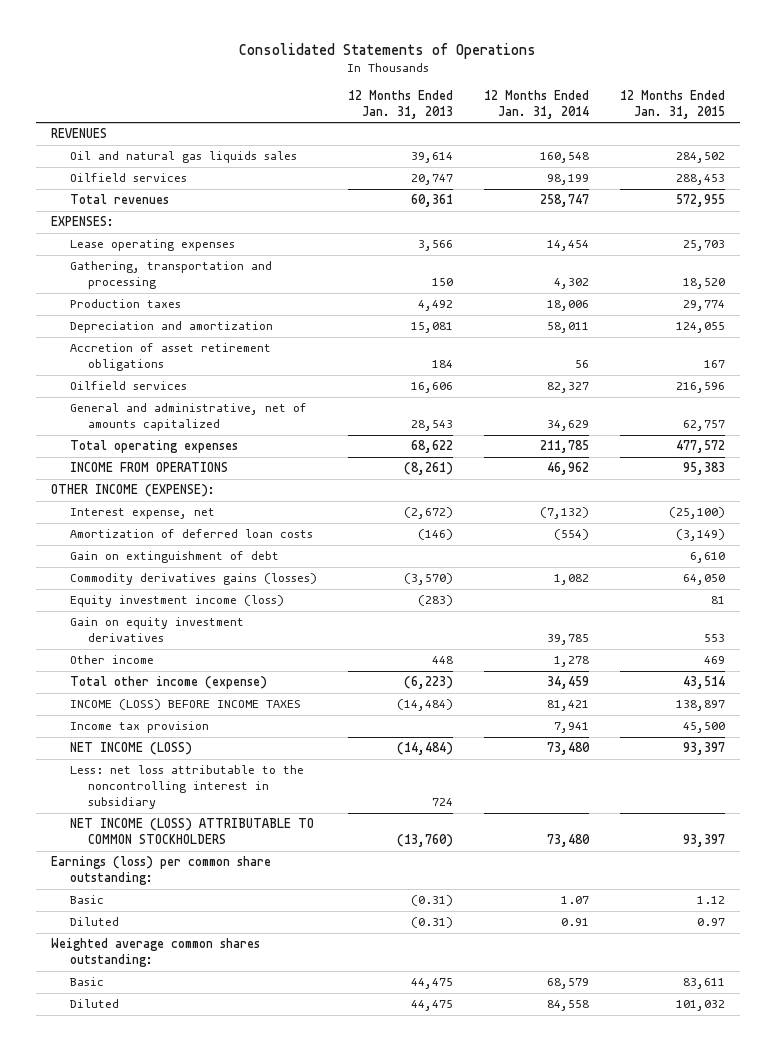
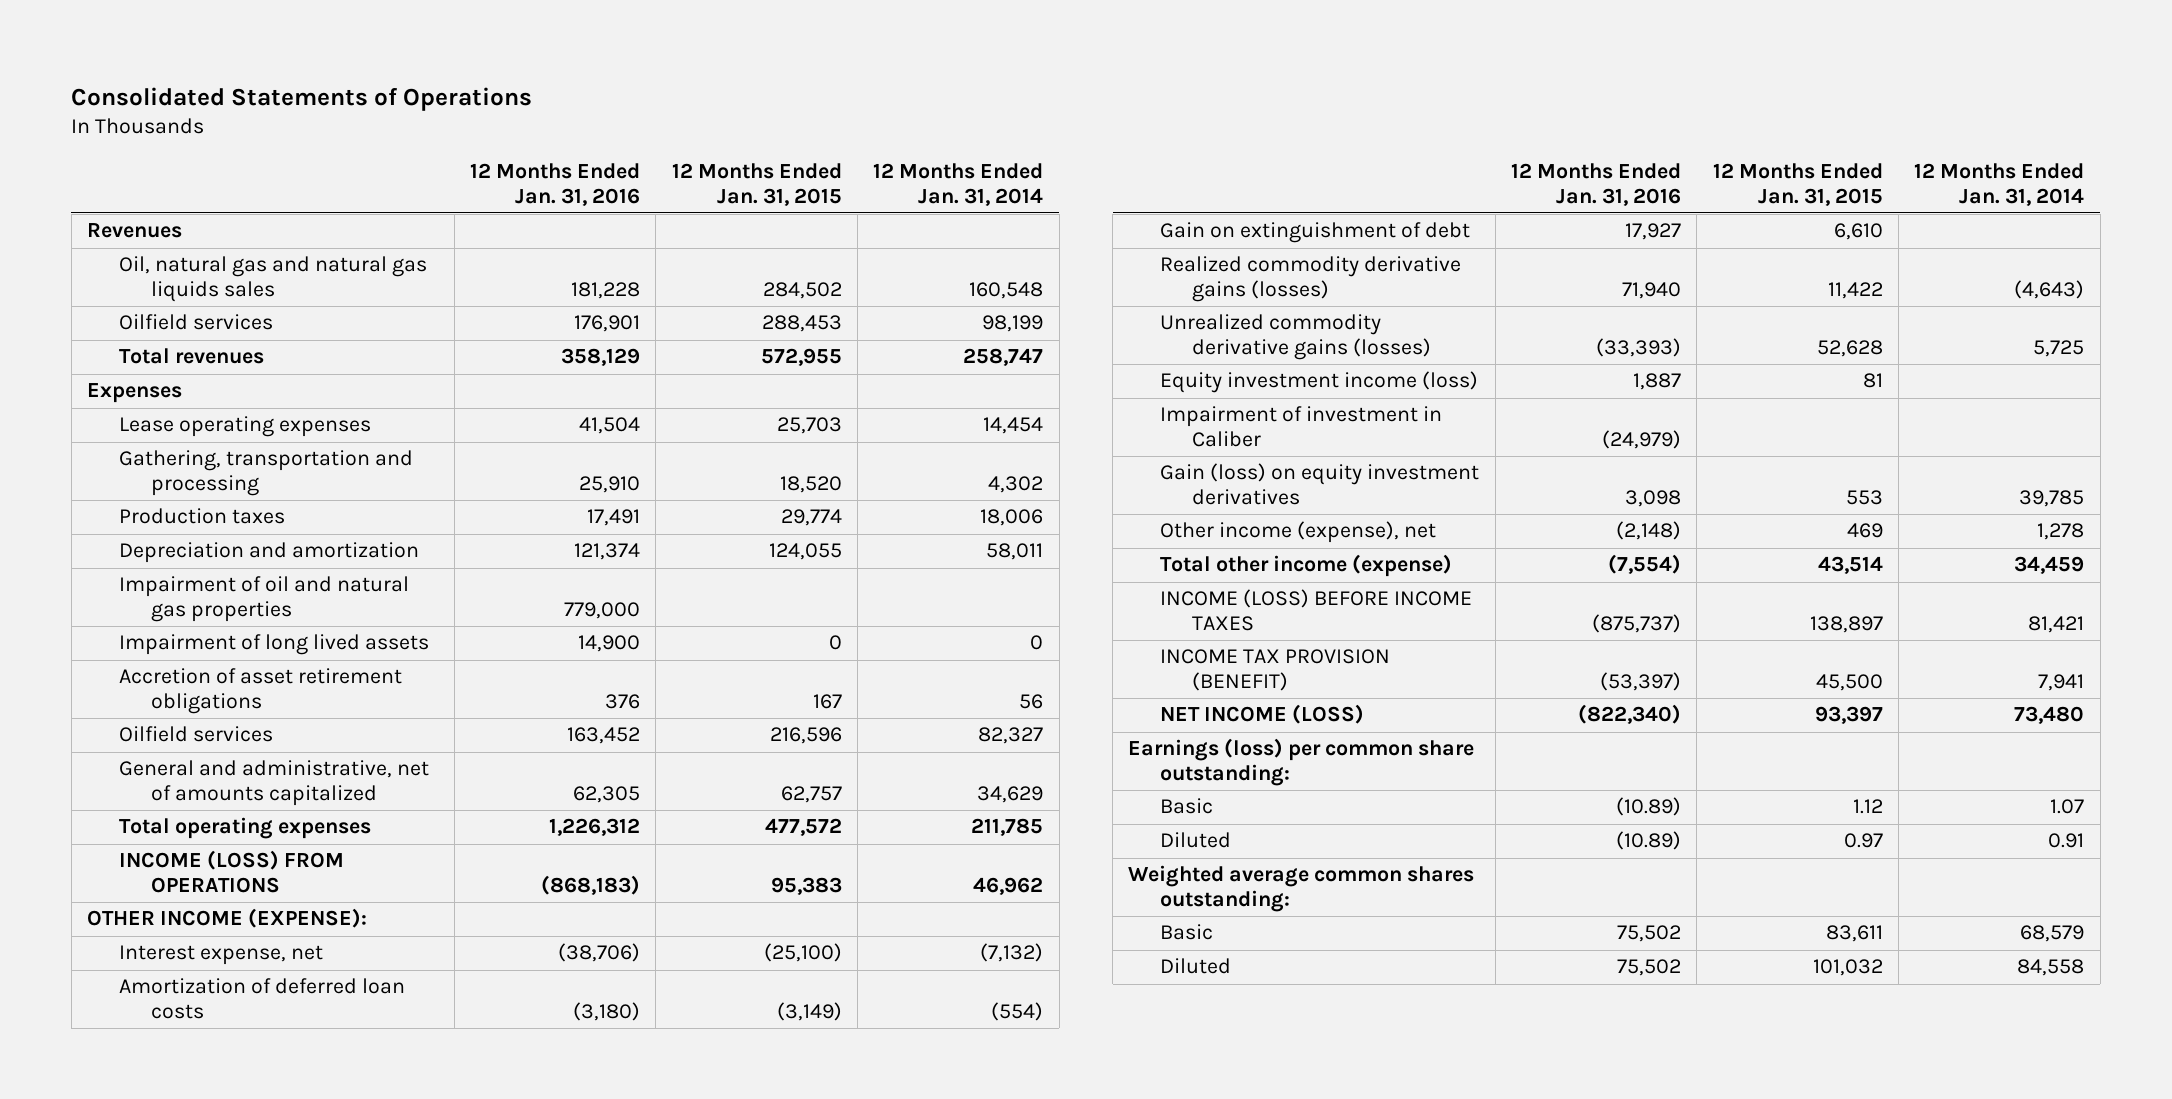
- | 12 Months Ended Jan. 31, 2013 | 12 Months Ended Jan. 31, 2014 | 12 Months Ended Jan. 31, 2015
+ | 12 Months Ended Jan. 31, 2016 | 12 Months Ended Jan. 31, 2015 | 12 Months Ended Jan. 31, 2014
- REVENUES
- Oil and natural gas liquids sales | 39,614 | 160,548 | 284,502
+ Revenues
+ Oil, natural gas and natural gas liquids sales | 181,228 | 284,502 | 160,548
- EXPENSES:
+ Expenses
+ Impairment of oil and natural gas properties | 779,000 | |
+ Impairment of long lived assets | 14,900 | 0 | 0
- INCOME FROM OPERATIONS | (8,261) | 46,962 | 95,383
+ INCOME (LOSS) FROM OPERATIONS | (868,183) | 95,383 | 46,962
- Commodity derivatives gains (losses) | (3,570) | 1,082 | 64,050
+ Realized commodity derivative gains (losses) | 71,940 | 11,422 | (4,643)
+ Unrealized commodity derivative gains (losses) | (33,393) | 52,628 | 5,725
- Gain on equity investment derivatives | | 39,785 | 553
- Other income | 448 | 1,278 | 469
+ Impairment of investment in Caliber | (24,979) | |
+ Gain (loss) on equity investment derivatives | 3,098 | 553 | 39,785
+ Other income (expense), net | (2,148) | 469 | 1,278
- Income tax provision | | 7,941 | 45,500
+ INCOME TAX PROVISION (BENEFIT) | (53,397) | 45,500 | 7,941
- Less: net loss attributable to the noncontrolling interest in subsidiary | 724 | |
- NET INCOME (LOSS) ATTRIBUTABLE TO COMMON STOCKHOLDERS | (13,760) | 73,480 | 93,397

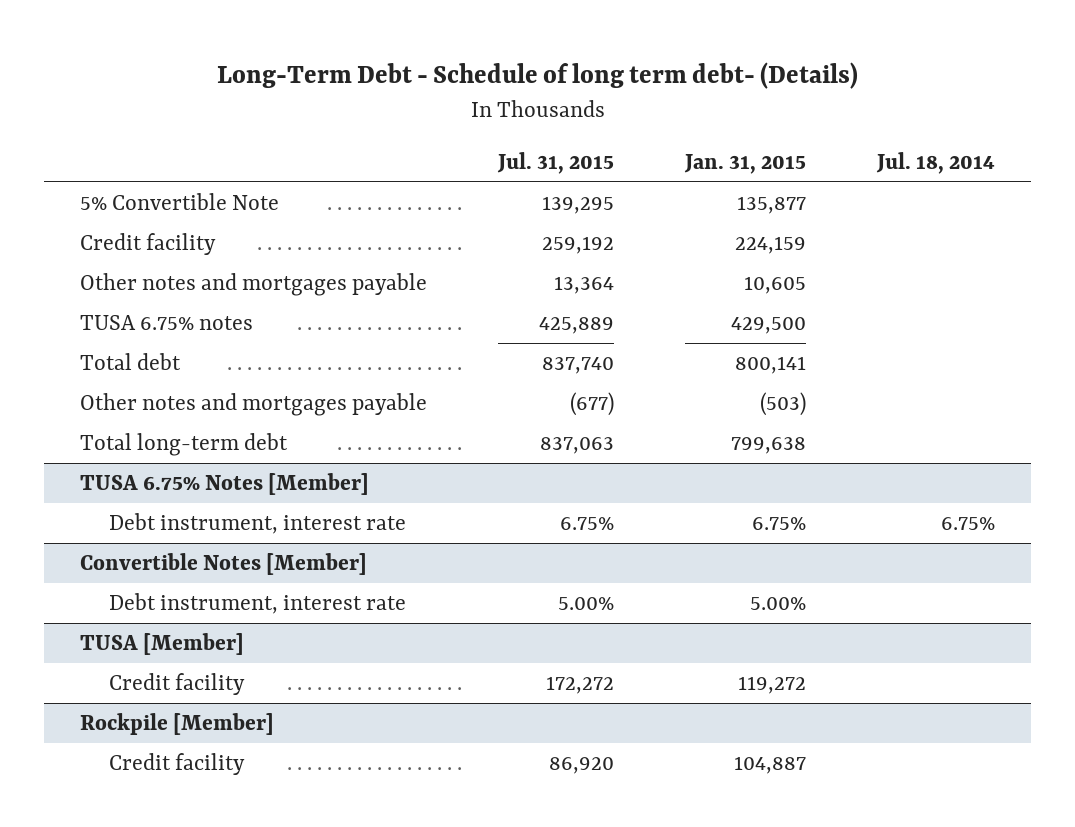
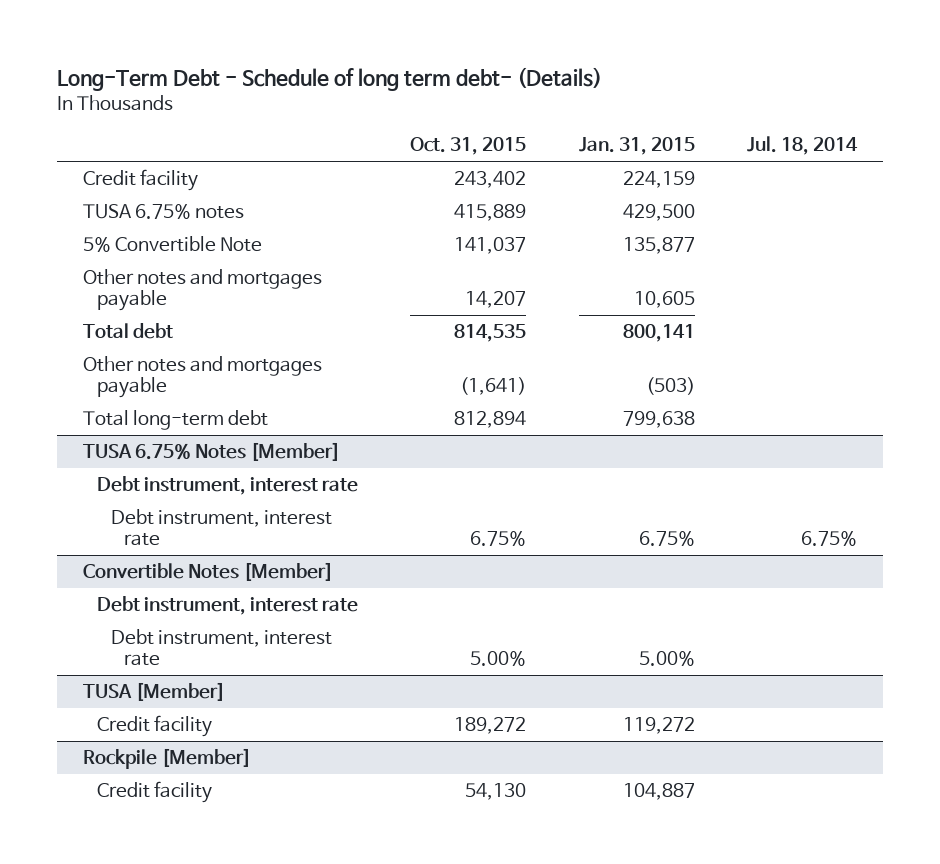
- | Jul. 31, 2015 | Jan. 31, 2015 | Jul. 18, 2014
+ | Oct. 31, 2015 | Jan. 31, 2015 | Jul. 18, 2014
moved down: 5% Convertible Note | 141,037 | 135,877 |
moved down: Other notes and mortgages payable | 14,207 | 10,605 |
@ TUSA 6.75% Notes [Member]
+ Debt instrument, interest rate
@ Convertible Notes [Member]
+ Debt instrument, interest rate

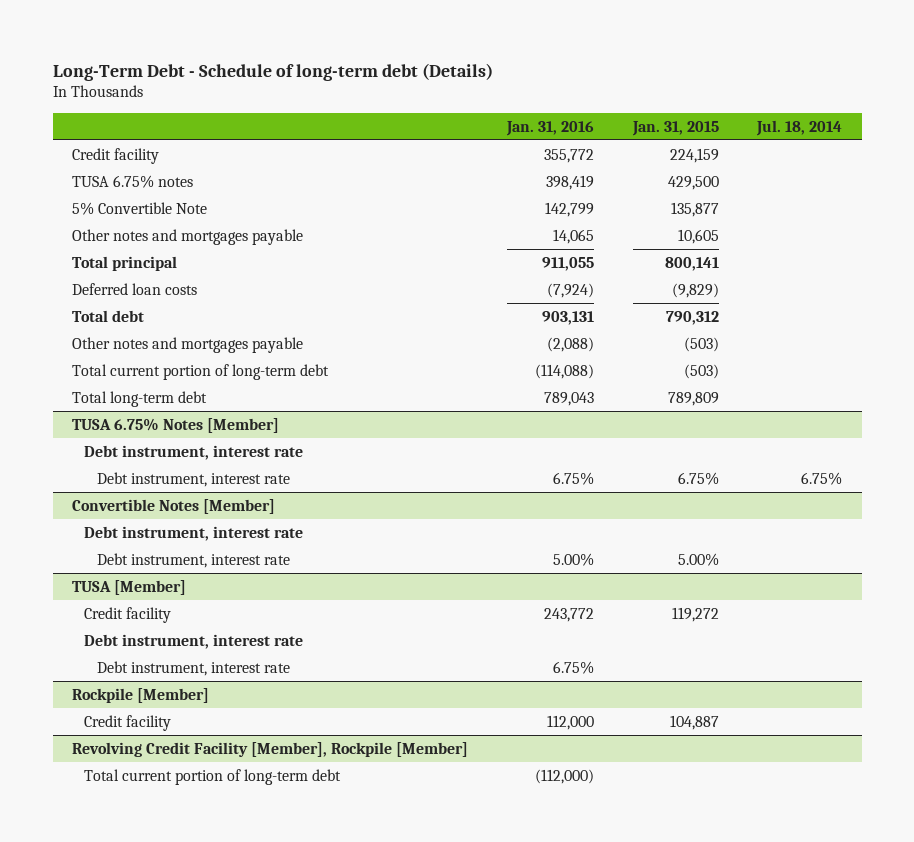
- Long-Term Debt - Schedule of long term debt- (Details)
+ Long-Term Debt - Schedule of long-term debt (Details)
- | Oct. 31, 2015 | Jan. 31, 2015 | Jul. 18, 2014
+ | Jan. 31, 2016 | Jan. 31, 2015 | Jul. 18, 2014
- Total debt | 814,535 | 800,141 |
+ Total principal | 911,055 | 800,141 |
+ Deferred loan costs | (7,924) | (9,829) |
+ Total debt | 903,131 | 790,312 |
- Total long-term debt | 812,894 | 799,638 |
+ Total current portion of long-term debt | (114,088) | (503) |
+ Total long-term debt | 789,043 | 789,809 |
@ TUSA [Member]
+ Debt instrument, interest rate
+ Debt instrument, interest rate | 6.75% | |
+ Revolving Credit Facility [Member], Rockpile [Member]
+ Total current portion of long-term debt | (112,000) | |

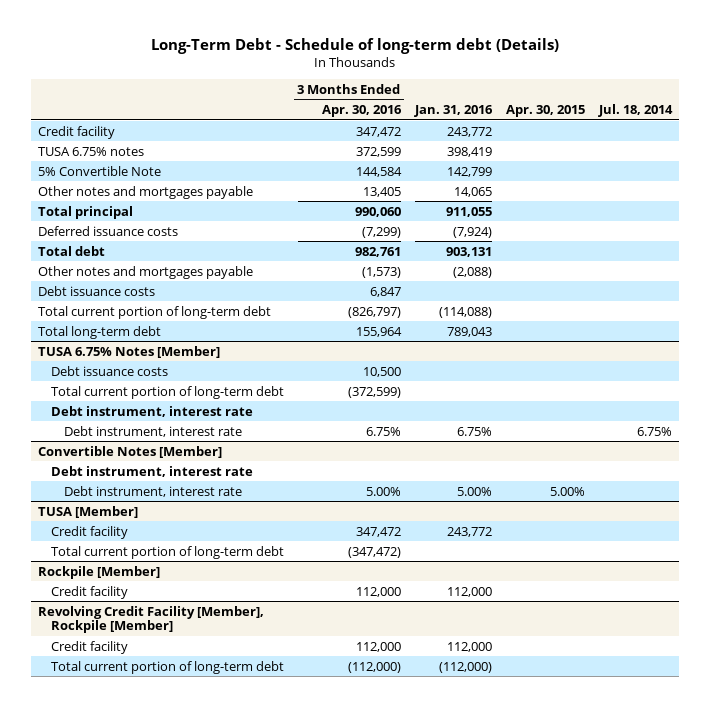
- | Jan. 31, 2016 | Jan. 31, 2015 | Jul. 18, 2014
+ | 3 Months Ended Apr. 30, 2016 | Jan. 31, 2016 | Apr. 30, 2015 | Jul. 18, 2014
- Credit facility | 355,772 | 224,159 |
+ Credit facility | 347,472 | 243,772 | |
- Deferred loan costs | (7,924) | (9,829) |
+ Deferred issuance costs | (7,299) | (7,924) | |
+ Debt issuance costs | 6,847 | | |
@ TUSA 6.75% Notes [Member]
+ Debt issuance costs | 10,500 | | |
+ Total current portion of long-term debt | (372,599) | | |
@ TUSA [Member]
- Debt instrument, interest rate
- Debt instrument, interest rate | 6.75% | |
+ Total current portion of long-term debt | (347,472) | | |
@ Revolving Credit Facility [Member], Rockpile [Member]
+ Credit facility | 112,000 | 112,000 | |

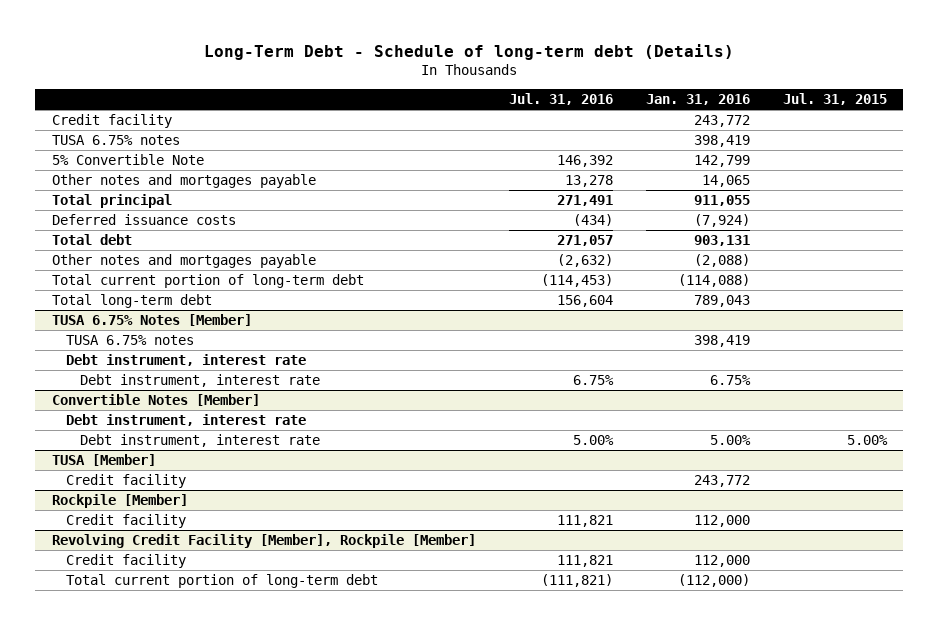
- | 3 Months Ended Apr. 30, 2016 | Jan. 31, 2016 | Apr. 30, 2015 | Jul. 18, 2014
+ | Jul. 31, 2016 | Jan. 31, 2016 | Jul. 31, 2015
- Debt issuance costs | 6,847 | | |
@ TUSA 6.75% Notes [Member]
- Debt issuance costs | 10,500 | | |
- Total current portion of long-term debt | (372,599) | | |
+ TUSA 6.75% notes | | 398,419 |
@ TUSA [Member]
- Total current portion of long-term debt | (347,472) | | |

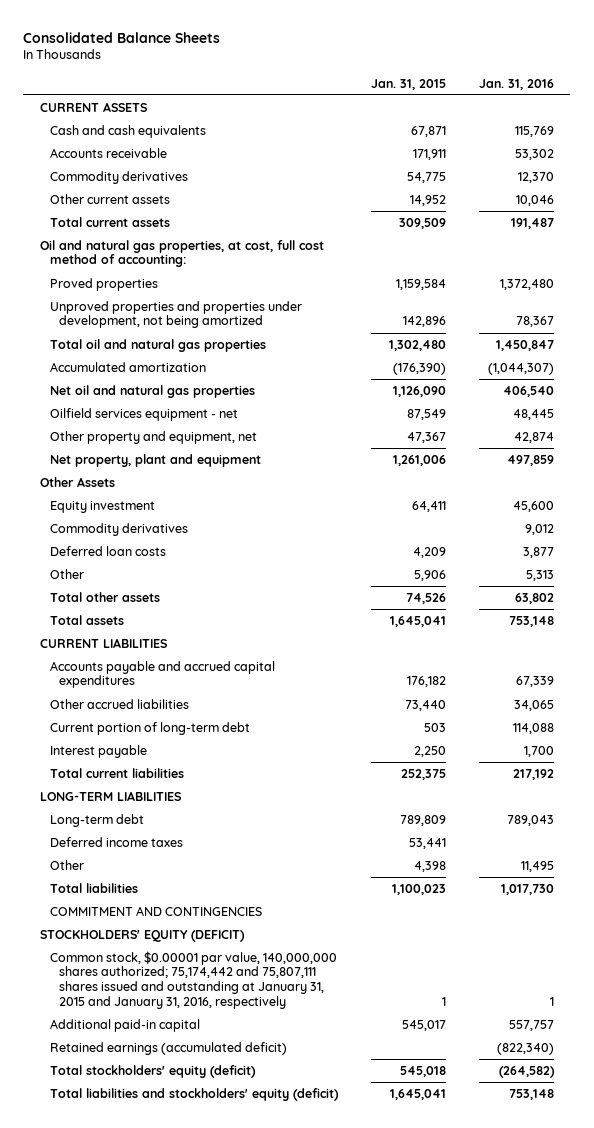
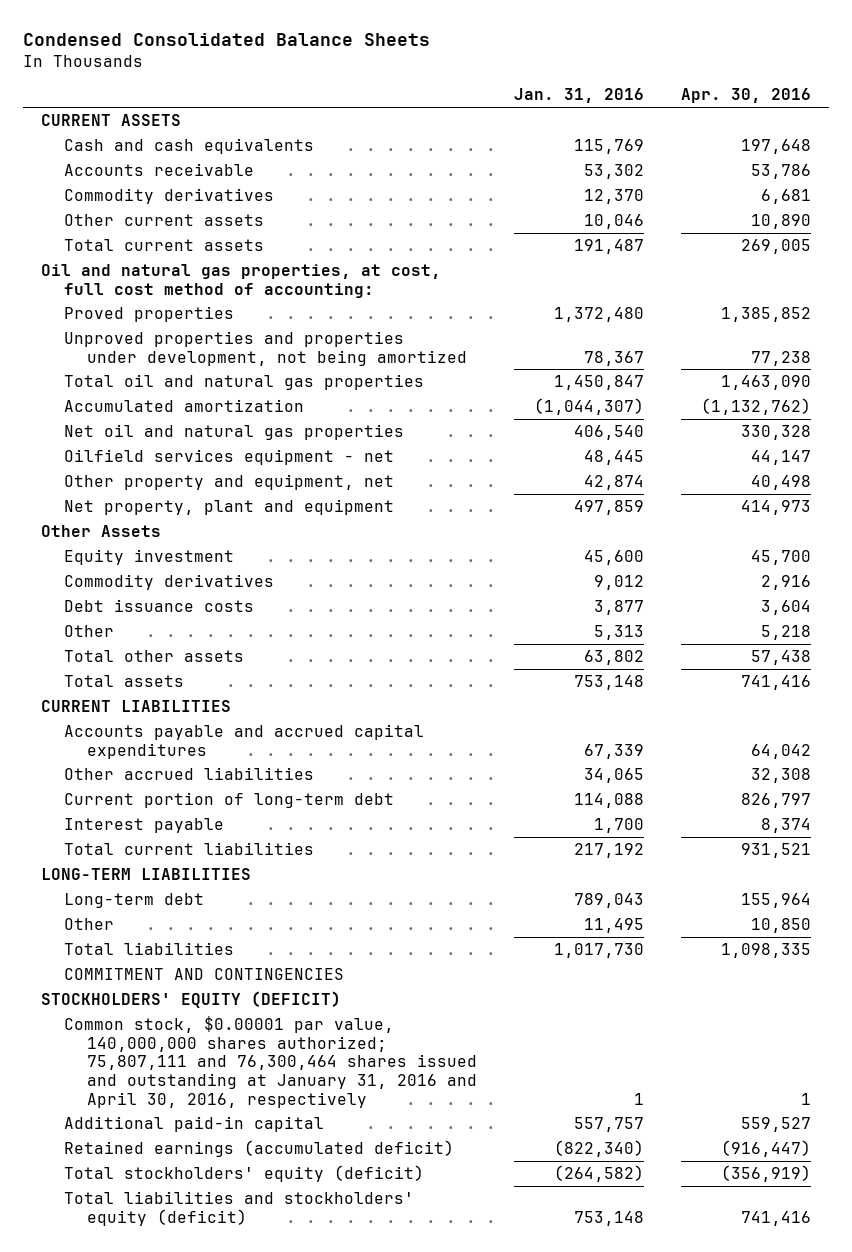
- Consolidated Balance Sheets
+ Condensed Consolidated Balance Sheets
- | Jan. 31, 2015 | Jan. 31, 2016
+ | Jan. 31, 2016 | Apr. 30, 2016
- Deferred loan costs | 4,209 | 3,877
+ Debt issuance costs | 3,877 | 3,604
- Deferred income taxes | 53,441 |
- Common stock, $0.00001 par value, 140,000,000 shares authorized; 75,174,442 and 75,807,111 shares issued and outstanding at January 31, 2015 and January 31, 2016, respectively | 1 | 1
+ Common stock, $0.00001 par value, 140,000,000 shares authorized; 75,807,111 and 76,300,464 shares issued and outstanding at January 31, 2016 and April 30, 2016, respectively | 1 | 1

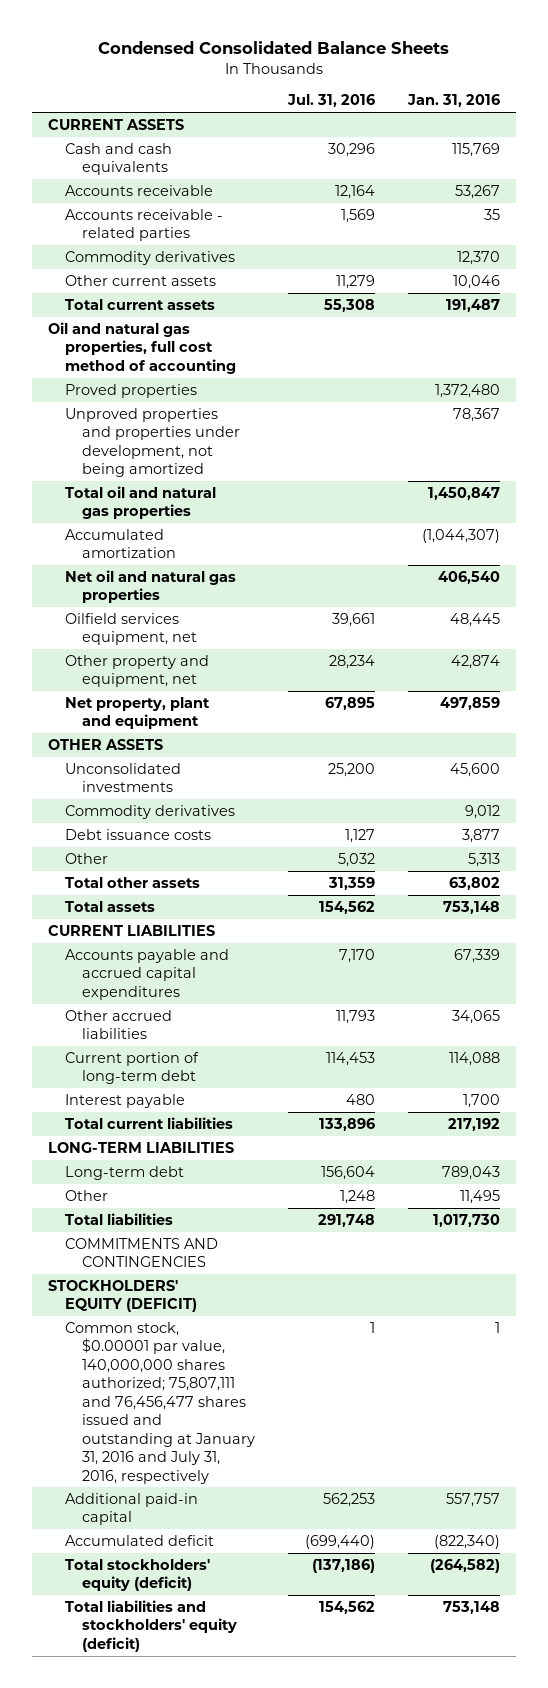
- | Jan. 31, 2016 | Apr. 30, 2016
+ | Jul. 31, 2016 | Jan. 31, 2016
- Accounts receivable | 53,302 | 53,786
+ Accounts receivable | 12,164 | 53,267
+ Accounts receivable - related parties | 1,569 | 35
- Oil and natural gas properties, at cost, full cost method of accounting:
+ Oil and natural gas properties, full cost method of accounting
- Oilfield services equipment - net | 48,445 | 44,147
+ Oilfield services equipment, net | 39,661 | 48,445
- Other Assets
- Equity investment | 45,600 | 45,700
+ OTHER ASSETS
+ Unconsolidated investments | 25,200 | 45,600
- COMMITMENT AND CONTINGENCIES
+ COMMITMENTS AND CONTINGENCIES
- Common stock, $0.00001 par value, 140,000,000 shares authorized; 75,807,111 and 76,300,464 shares issued and outstanding at January 31, 2016 and April 30, 2016, respectively | 1 | 1
+ Common stock, $0.00001 par value, 140,000,000 shares authorized; 75,807,111 and 76,456,477 shares issued and outstanding at January 31, 2016 and July 31, 2016, respectively | 1 | 1
- Retained earnings (accumulated deficit) | (822,340) | (916,447)
+ Accumulated deficit | (699,440) | (822,340)

